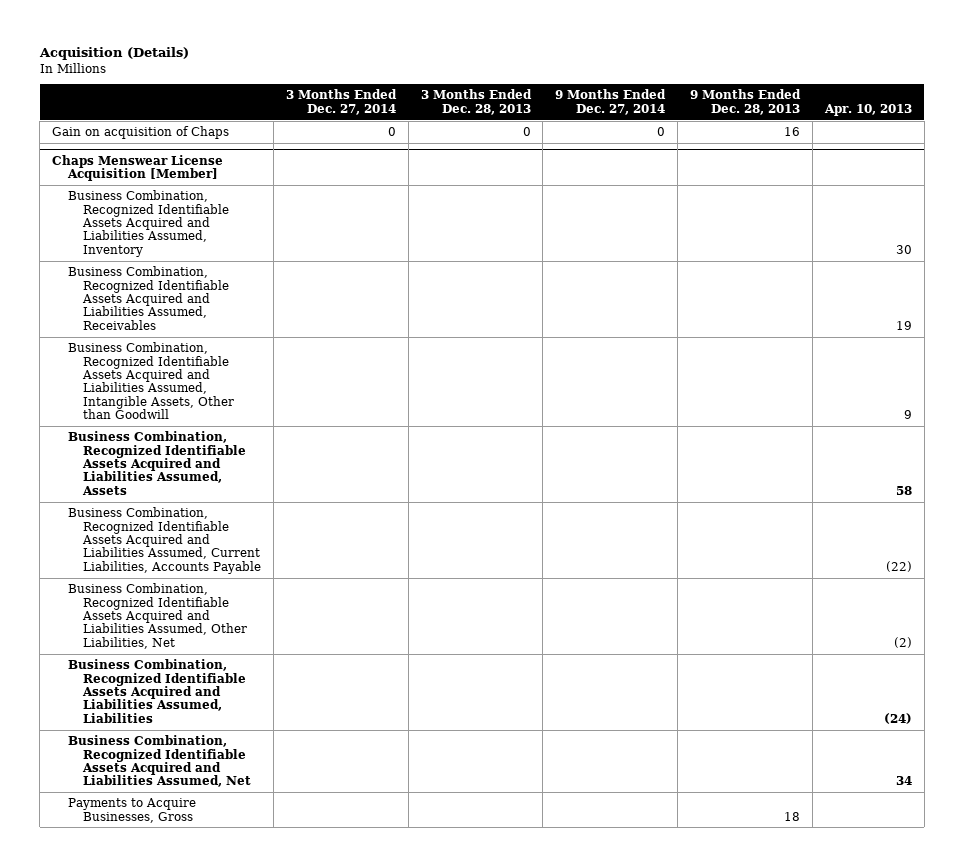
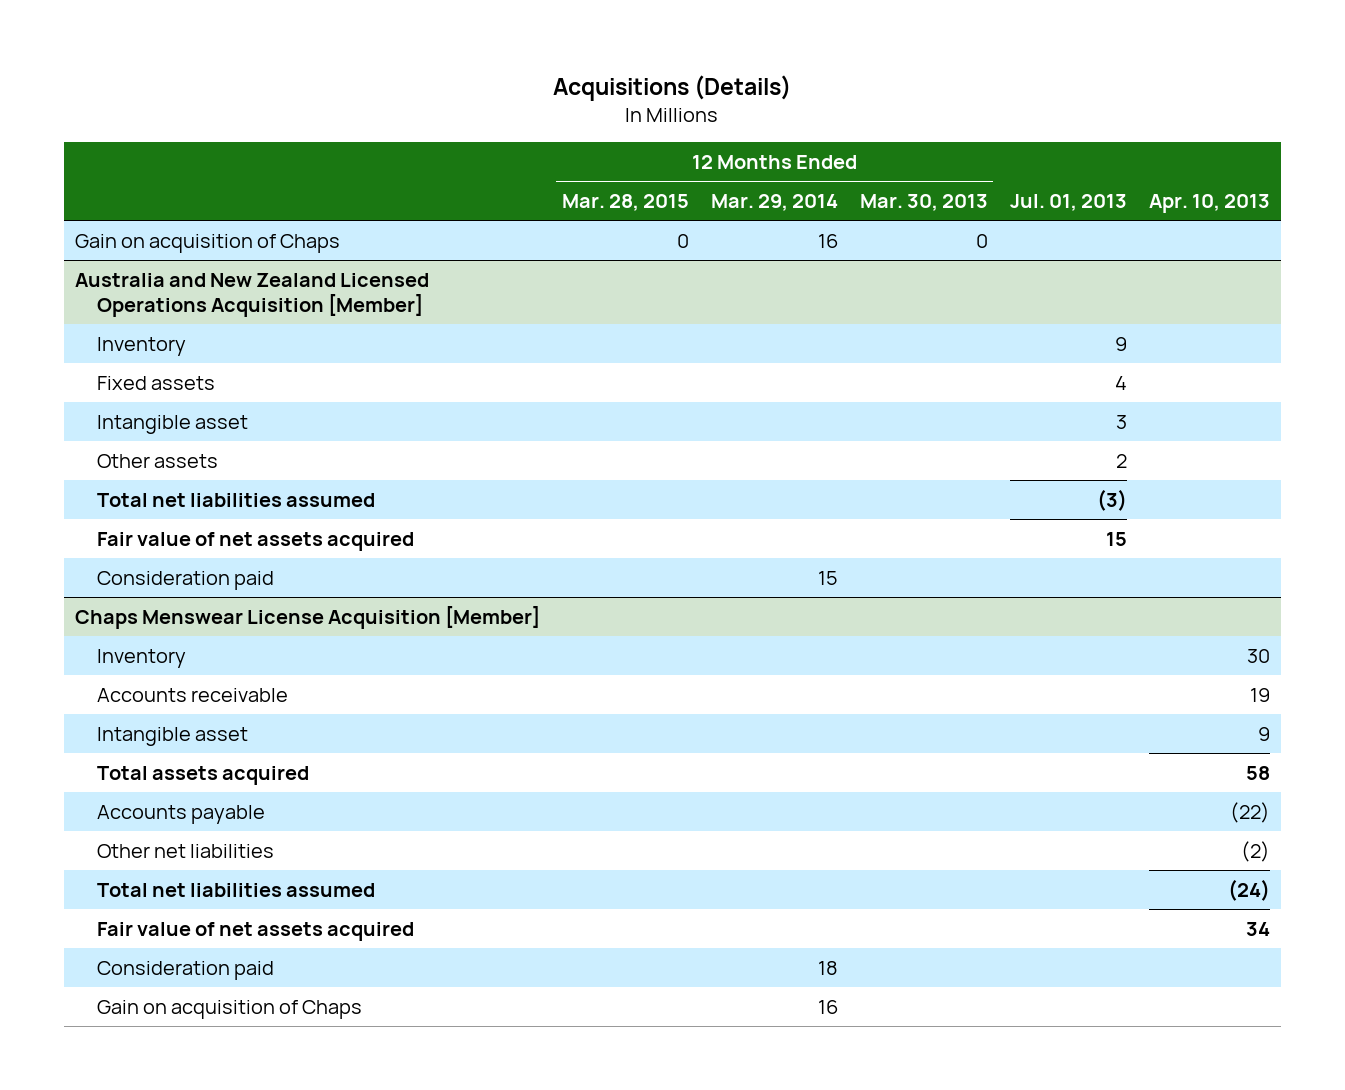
- Acquisition (Details)
+ Acquisitions (Details)
- | 3 Months Ended Dec. 27, 2014 | 3 Months Ended Dec. 28, 2013 | 9 Months Ended Dec. 27, 2014 | 9 Months Ended Dec. 28, 2013 | Apr. 10, 2013
+ | 12 Months Ended Mar. 28, 2015 | 12 Months Ended Mar. 29, 2014 | 12 Months Ended Mar. 30, 2013 | Jul. 01, 2013 | Apr. 10, 2013
+ Australia and New Zealand Licensed Operations Acquisition [Member]
+ Inventory | | | | 9 |
+ Fixed assets | | | | 4 |
+ Intangible asset | | | | 3 |
+ Other assets | | | | 2 |
+ Total net liabilities assumed | | | | (3) |
+ Fair value of net assets acquired | | | | 15 |
+ Consideration paid | | 15 | | |
@ Chaps Menswear License Acquisition [Member]
- Business Combination, Recognized Identifiable Assets Acquired and Liabilities Assumed, Inventory | | | | | 30
- Business Combination, Recognized Identifiable Assets Acquired and Liabilities Assumed, Receivables | | | | | 19
- Business Combination, Recognized Identifiable Assets Acquired and Liabilities Assumed, Intangible Assets, Other than Goodwill | | | | | 9
- Business Combination, Recognized Identifiable Assets Acquired and Liabilities Assumed, Assets | | | | | 58
- Business Combination, Recognized Identifiable Assets Acquired and Liabilities Assumed, Current Liabilities, Accounts Payable | | | | | (22)
- Business Combination, Recognized Identifiable Assets Acquired and Liabilities Assumed, Other Liabilities, Net | | | | | (2)
- Business Combination, Recognized Identifiable Assets Acquired and Liabilities Assumed, Liabilities | | | | | (24)
- Business Combination, Recognized Identifiable Assets Acquired and Liabilities Assumed, Net | | | | | 34
- Payments to Acquire Businesses, Gross | | | | 18 |
+ Inventory | | | | | 30
+ Accounts receivable | | | | | 19
+ Intangible asset | | | | | 9
+ Total assets acquired | | | | | 58
+ Accounts payable | | | | | (22)
+ Other net liabilities | | | | | (2)
+ Total net liabilities assumed | | | | | (24)
+ Fair value of net assets acquired | | | | | 34
+ Consideration paid | | 18 | | |
+ Gain on acquisition of Chaps | | 16 | | |

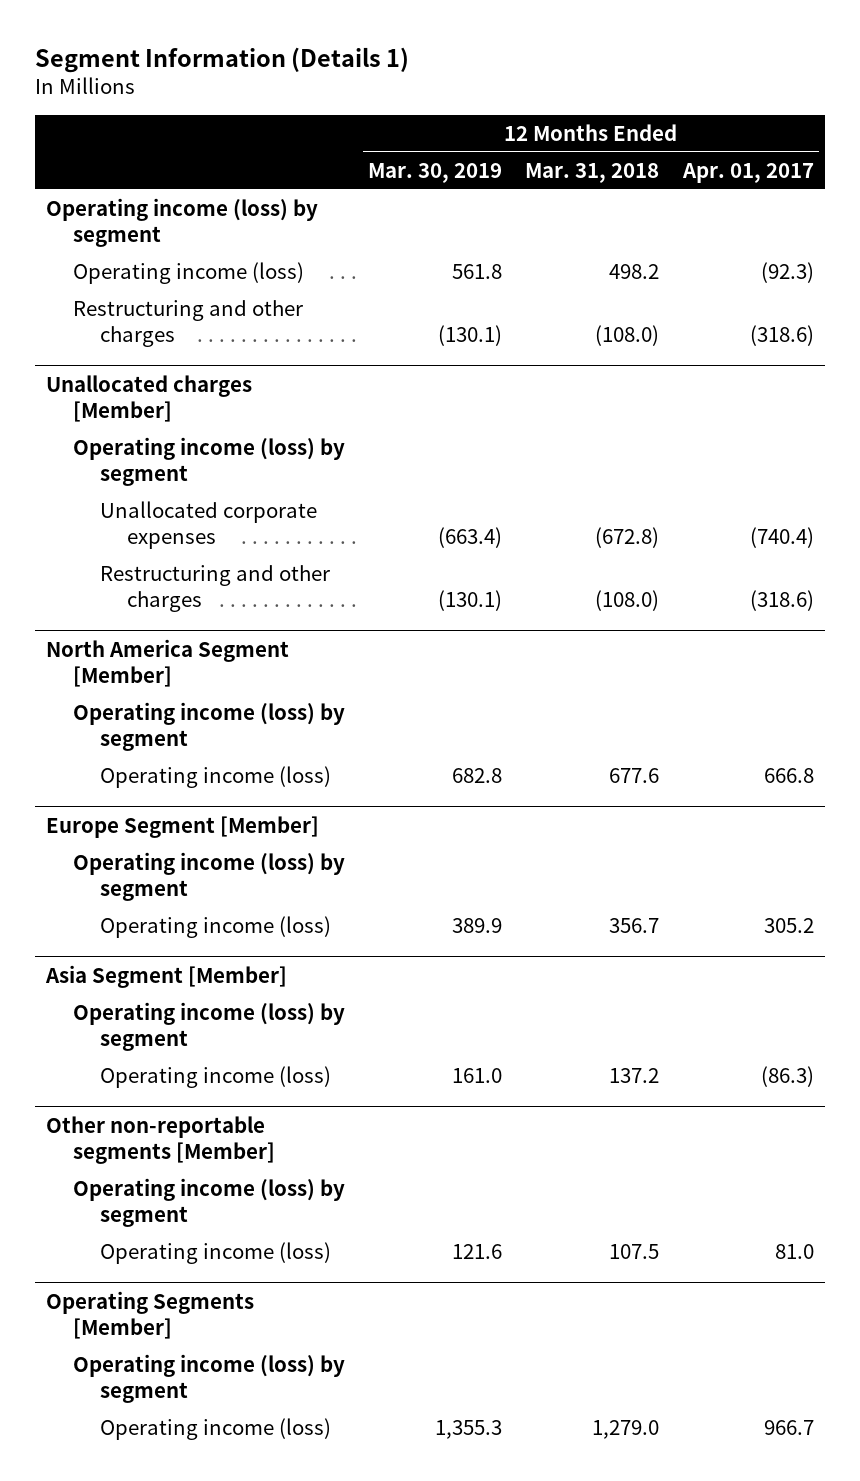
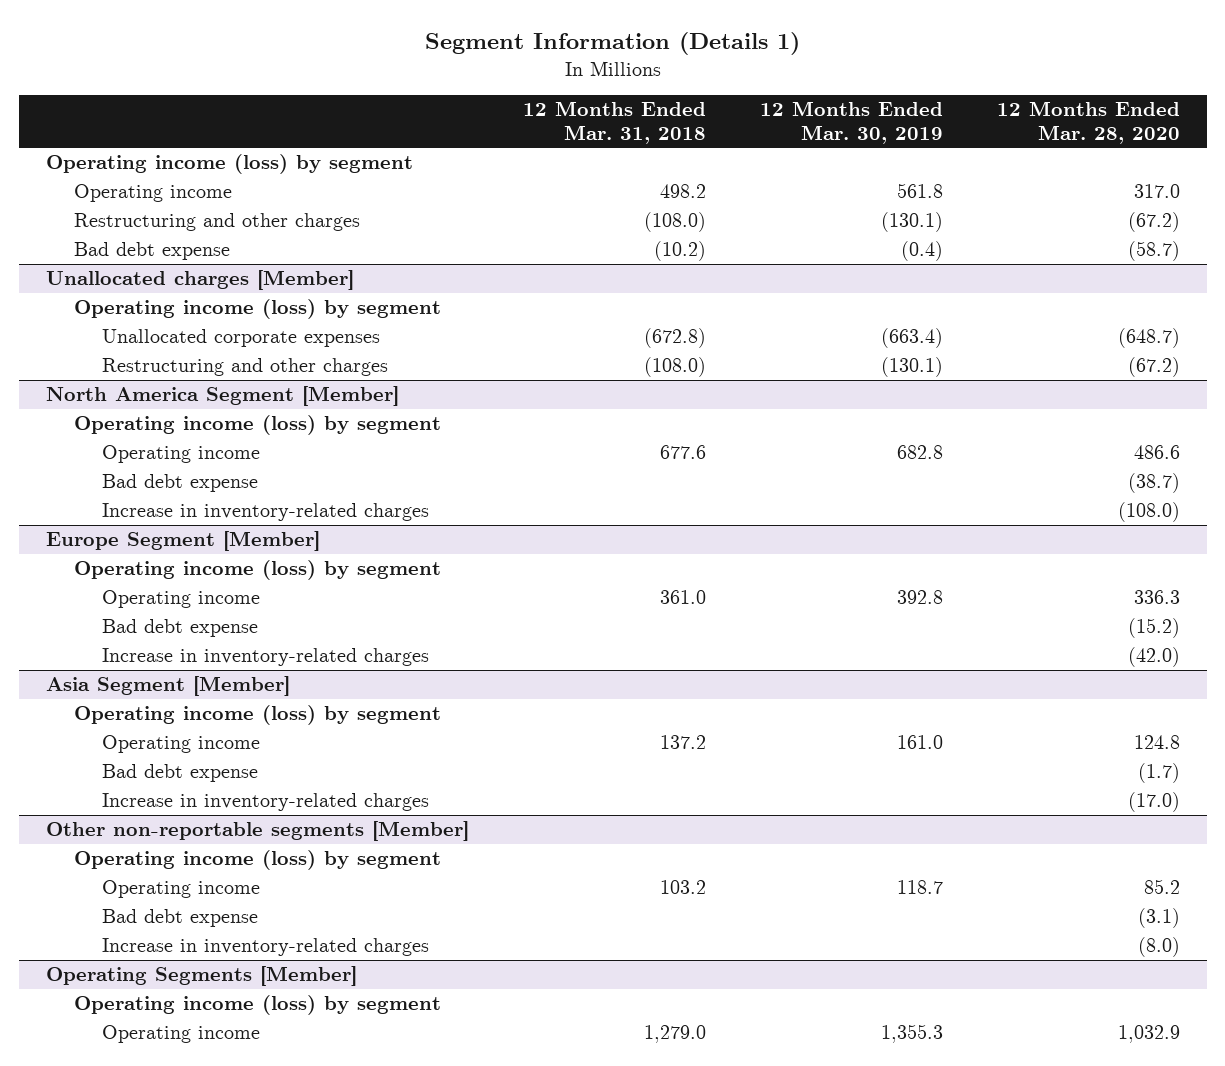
- | 12 Months Ended Mar. 30, 2019 | 12 Months Ended Mar. 31, 2018 | 12 Months Ended Apr. 01, 2017
+ | 12 Months Ended Mar. 31, 2018 | 12 Months Ended Mar. 30, 2019 | 12 Months Ended Mar. 28, 2020
- Operating income (loss) | 561.8 | 498.2 | (92.3)
+ Operating income | 498.2 | 561.8 | 317.0
+ Bad debt expense | (10.2) | (0.4) | (58.7)
@ North America Segment [Member]
- Operating income (loss) | 682.8 | 677.6 | 666.8
+ Operating income | 677.6 | 682.8 | 486.6
+ Bad debt expense | | | (38.7)
+ Increase in inventory-related charges | | | (108.0)
@ Europe Segment [Member]
- Operating income (loss) | 389.9 | 356.7 | 305.2
+ Operating income | 361.0 | 392.8 | 336.3
+ Bad debt expense | | | (15.2)
+ Increase in inventory-related charges | | | (42.0)
@ Asia Segment [Member]
- Operating income (loss) | 161.0 | 137.2 | (86.3)
+ Operating income | 137.2 | 161.0 | 124.8
+ Bad debt expense | | | (1.7)
+ Increase in inventory-related charges | | | (17.0)
@ Other non-reportable segments [Member]
- Operating income (loss) | 121.6 | 107.5 | 81.0
+ Operating income | 103.2 | 118.7 | 85.2
+ Bad debt expense | | | (3.1)
+ Increase in inventory-related charges | | | (8.0)
@ Operating Segments [Member]
- Operating income (loss) | 1,355.3 | 1,279.0 | 966.7
+ Operating income | 1,279.0 | 1,355.3 | 1,032.9

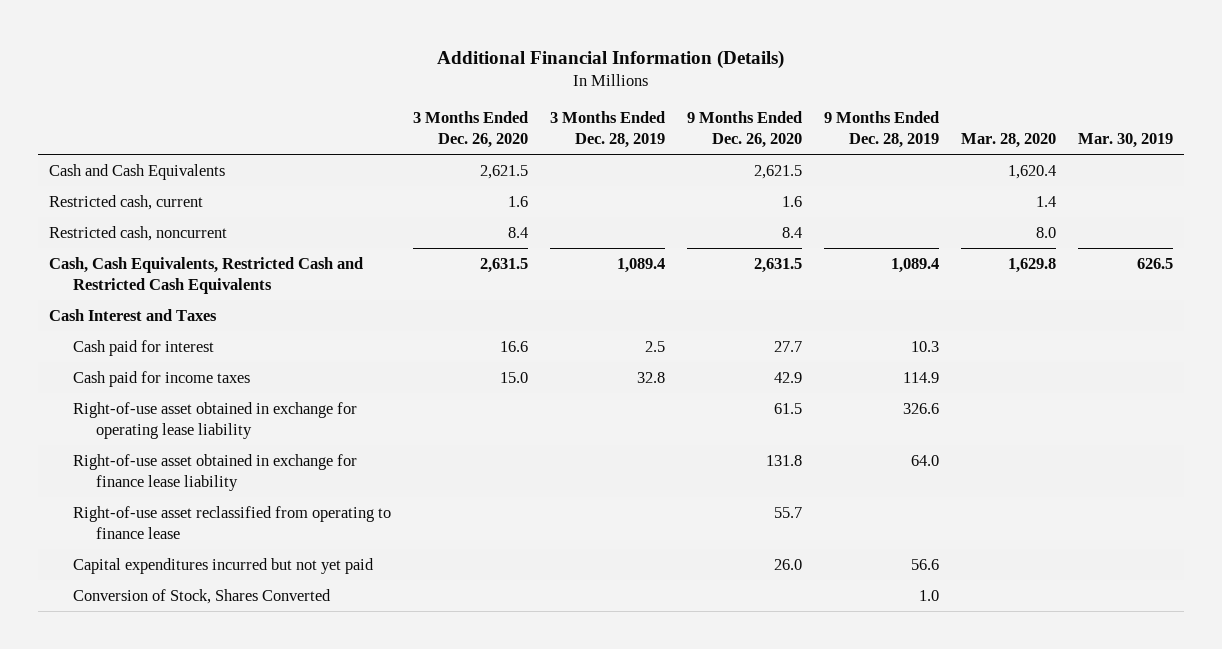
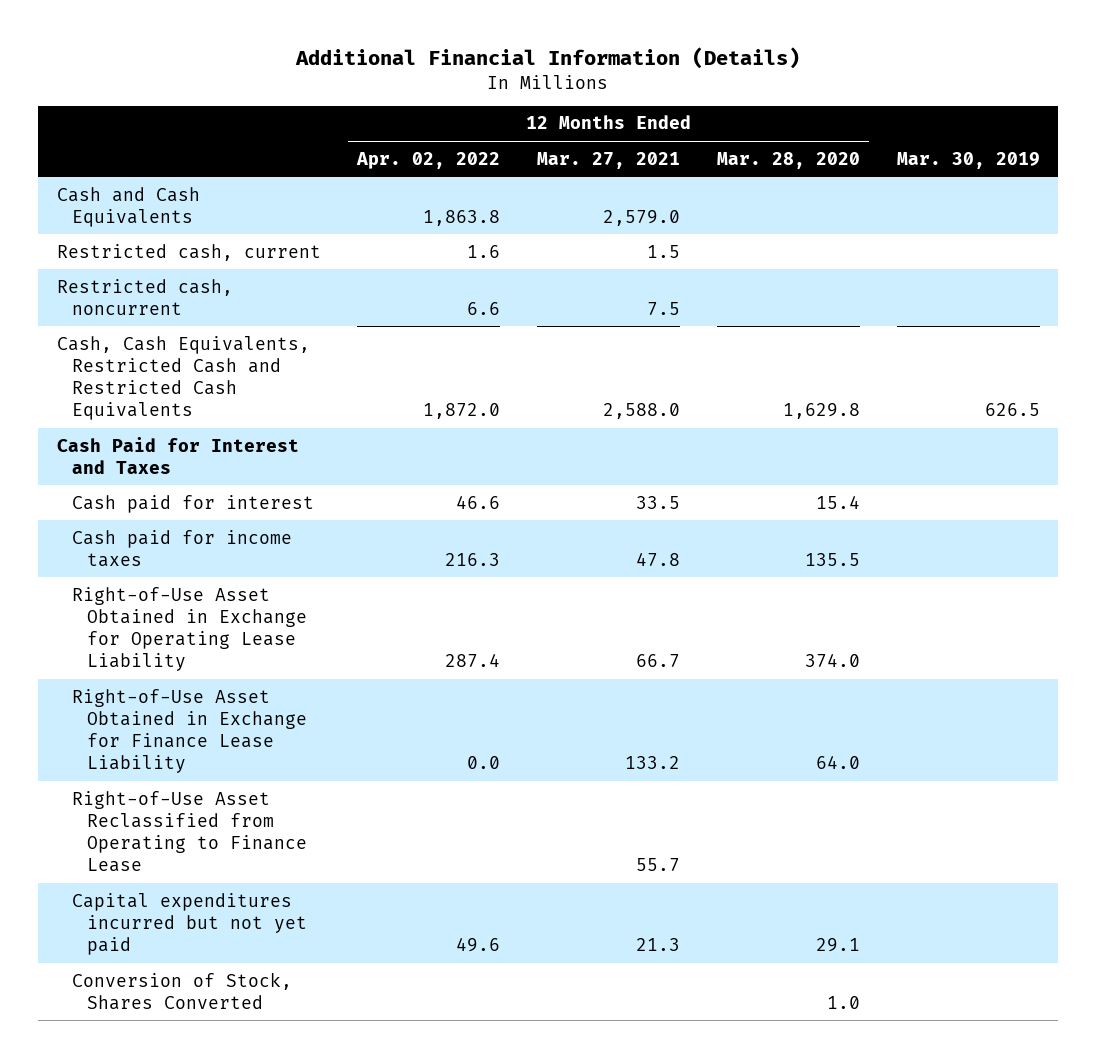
- | 3 Months Ended Dec. 26, 2020 | 3 Months Ended Dec. 28, 2019 | 9 Months Ended Dec. 26, 2020 | 9 Months Ended Dec. 28, 2019 | Mar. 28, 2020 | Mar. 30, 2019
+ | 12 Months Ended Apr. 02, 2022 | 12 Months Ended Mar. 27, 2021 | 12 Months Ended Mar. 28, 2020 | Mar. 30, 2019
- Cash Interest and Taxes
+ Cash Paid for Interest and Taxes
- Right-of-use asset obtained in exchange for operating lease liability | | | 61.5 | 326.6 | |
- Right-of-use asset obtained in exchange for finance lease liability | | | 131.8 | 64.0 | |
- Right-of-use asset reclassified from operating to finance lease | | | 55.7 | | |
+ Right-of-Use Asset Obtained in Exchange for Operating Lease Liability | 287.4 | 66.7 | 374.0 |
+ Right-of-Use Asset Obtained in Exchange for Finance Lease Liability | 0.0 | 133.2 | 64.0 |
+ Right-of-Use Asset Reclassified from Operating to Finance Lease | | 55.7 | |

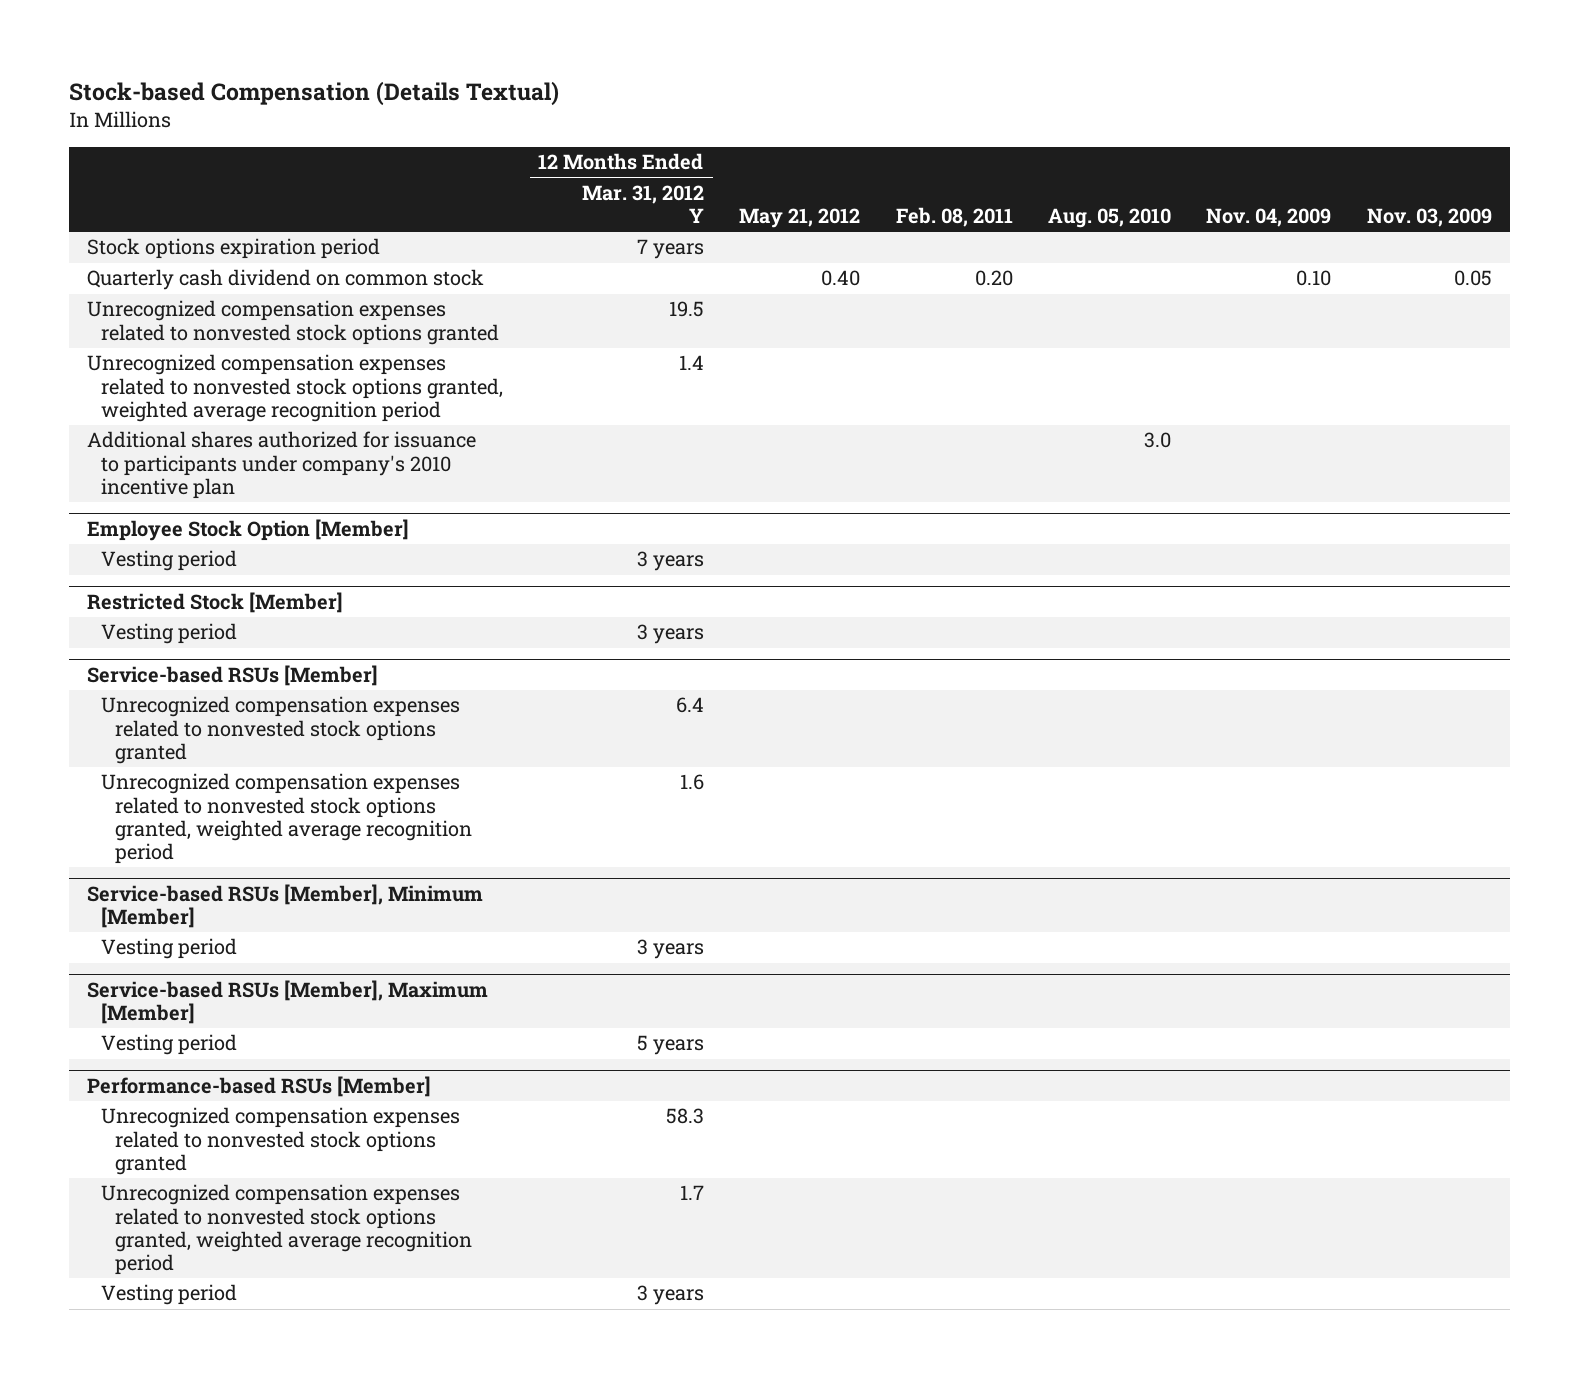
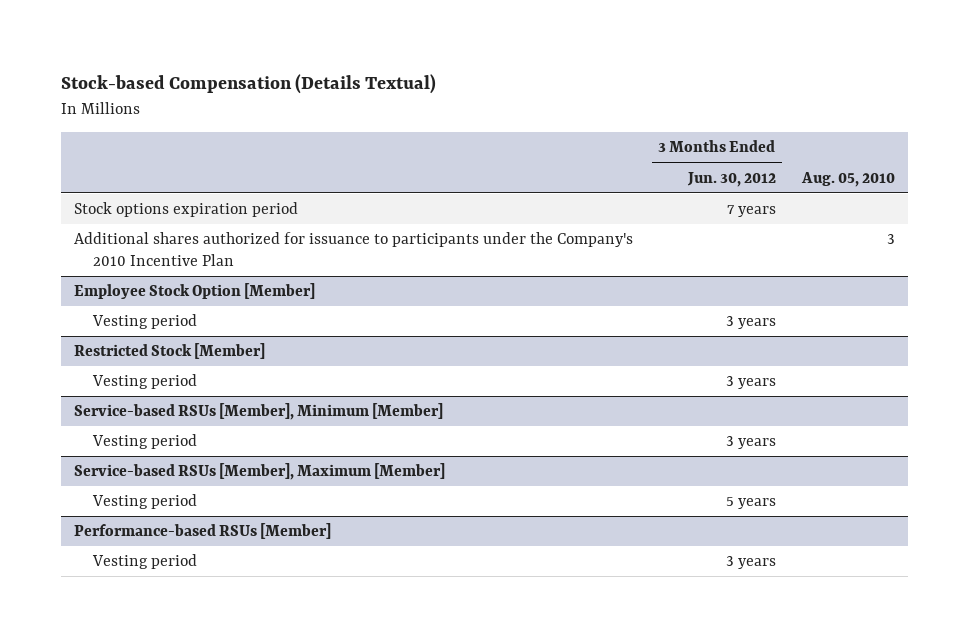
- | 12 Months Ended Mar. 31, 2012 Y | May 21, 2012 | Feb. 08, 2011 | Aug. 05, 2010 | Nov. 04, 2009 | Nov. 03, 2009
+ | 3 Months Ended Jun. 30, 2012 | Aug. 05, 2010
- Quarterly cash dividend on common stock | | 0.40 | 0.20 | | 0.10 | 0.05
- Unrecognized compensation expenses related to nonvested stock options granted | 19.5 | | | | |
- Unrecognized compensation expenses related to nonvested stock options granted, weighted average recognition period | 1.4 | | | | |
- Additional shares authorized for issuance to participants under company's 2010 incentive plan | | | | 3.0 | |
+ Additional shares authorized for issuance to participants under the Company's 2010 Incentive Plan | | 3
- Service-based RSUs [Member]
- Unrecognized compensation expenses related to nonvested stock options granted | 6.4 | | | | |
- Unrecognized compensation expenses related to nonvested stock options granted, weighted average recognition period | 1.6 | | | | |
@ Performance-based RSUs [Member]
- Unrecognized compensation expenses related to nonvested stock options granted | 58.3 | | | | |
- Unrecognized compensation expenses related to nonvested stock options granted, weighted average recognition period | 1.7 | | | | |

